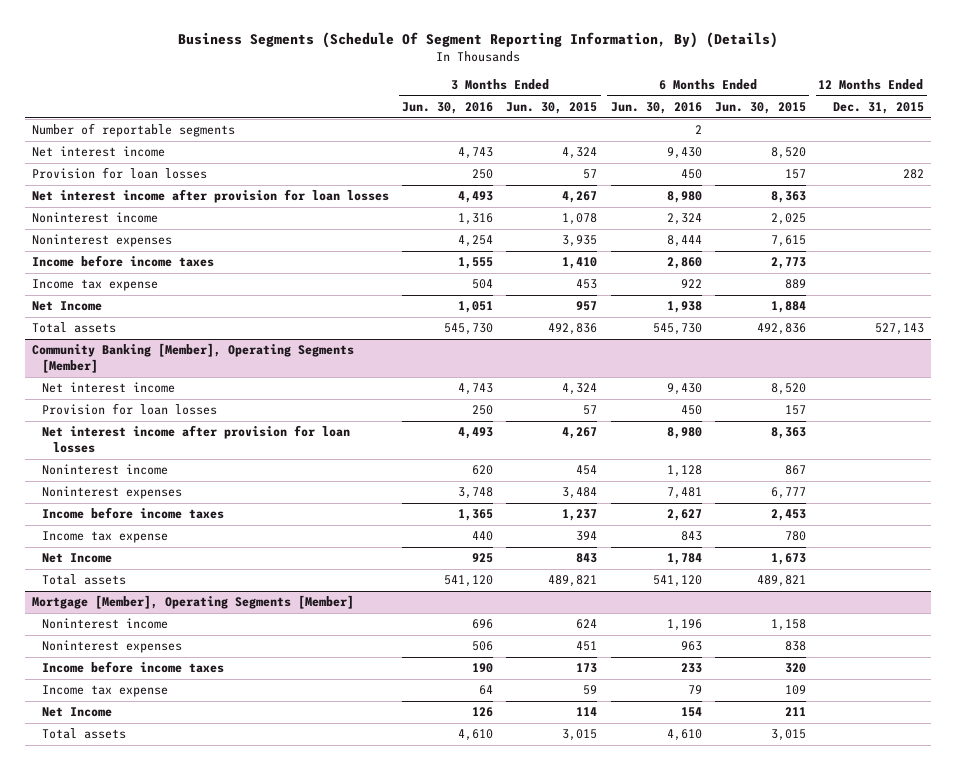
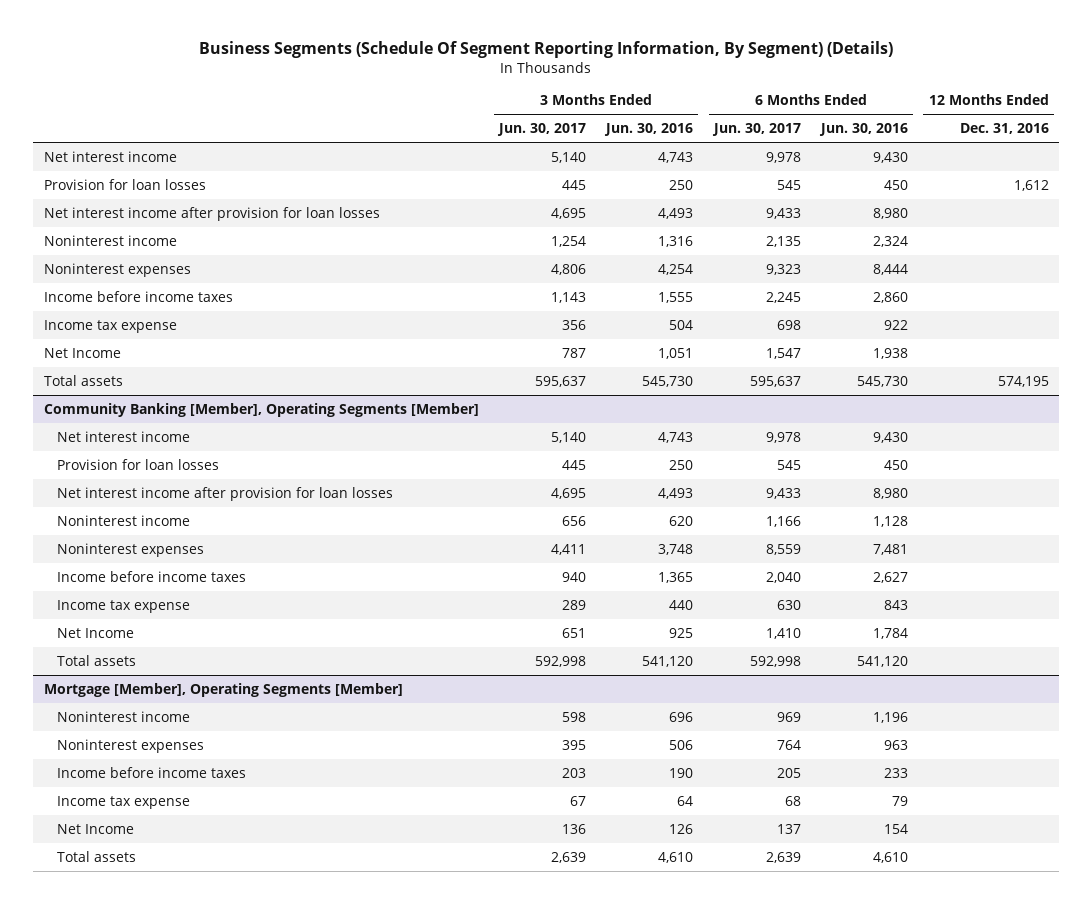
- Business Segments (Schedule Of Segment Reporting Information, By) (Details)
+ Business Segments (Schedule Of Segment Reporting Information, By Segment) (Details)
- | 3 Months Ended Jun. 30, 2016 | 3 Months Ended Jun. 30, 2015 | 6 Months Ended Jun. 30, 2016 | 6 Months Ended Jun. 30, 2015 | 12 Months Ended Dec. 31, 2015
+ | 3 Months Ended Jun. 30, 2017 | 3 Months Ended Jun. 30, 2016 | 6 Months Ended Jun. 30, 2017 | 6 Months Ended Jun. 30, 2016 | 12 Months Ended Dec. 31, 2016
- Number of reportable segments | | | 2 | |

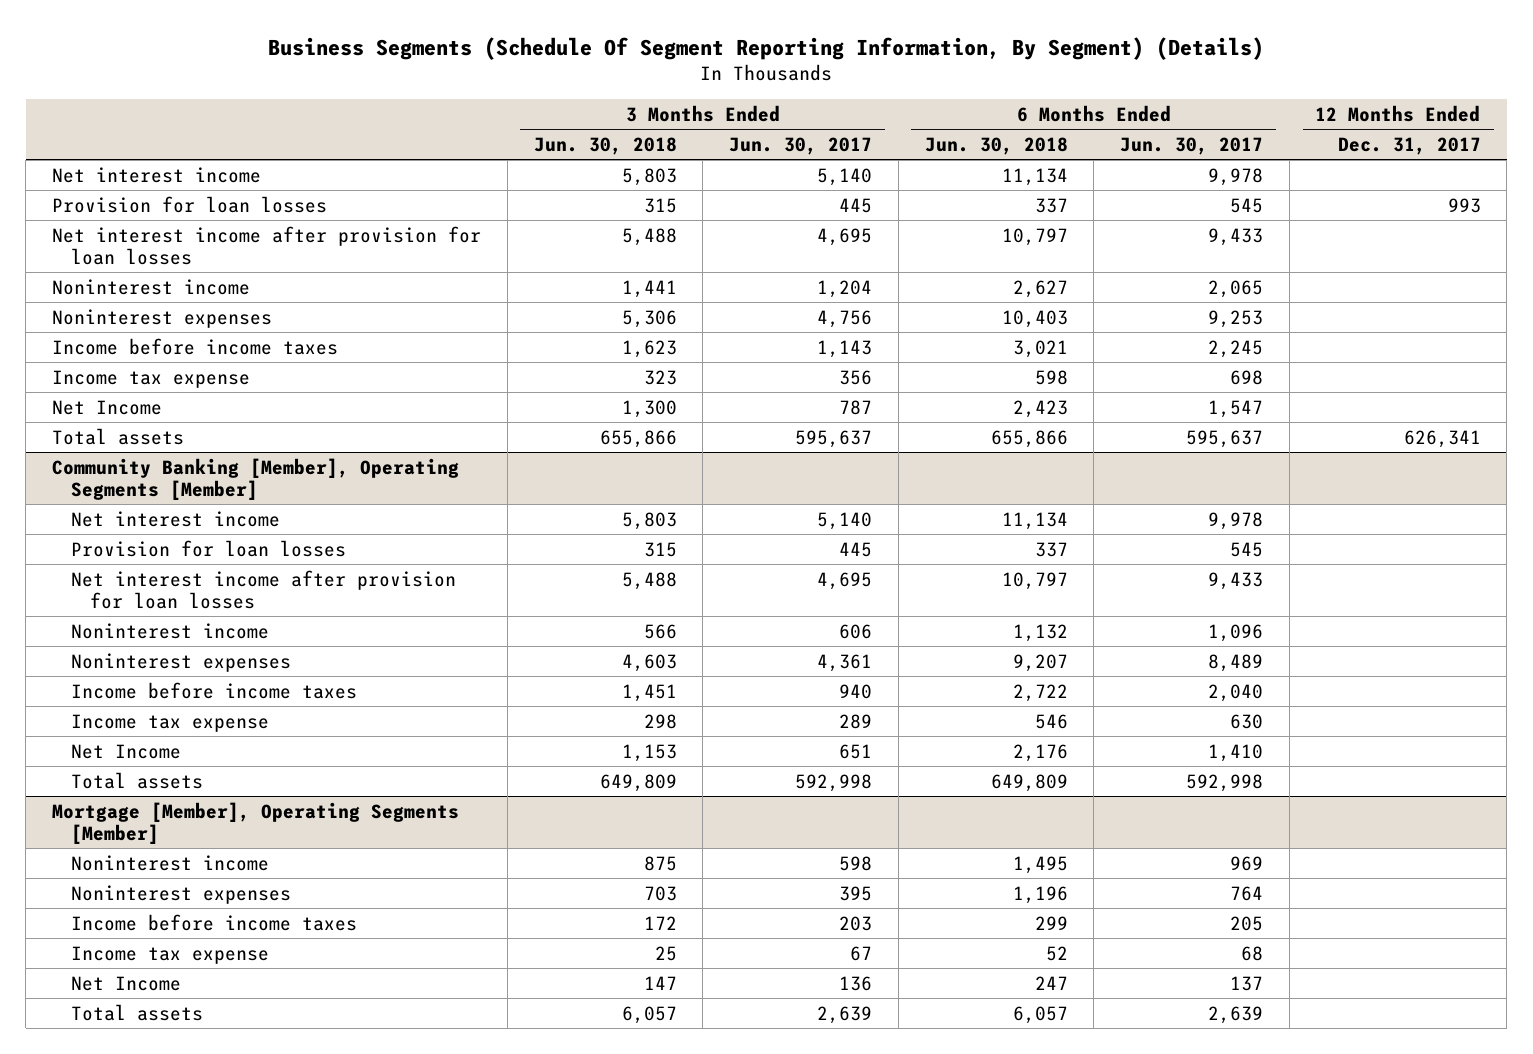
- | 3 Months Ended Jun. 30, 2017 | 3 Months Ended Jun. 30, 2016 | 6 Months Ended Jun. 30, 2017 | 6 Months Ended Jun. 30, 2016 | 12 Months Ended Dec. 31, 2016
+ | 3 Months Ended Jun. 30, 2018 | 3 Months Ended Jun. 30, 2017 | 6 Months Ended Jun. 30, 2018 | 6 Months Ended Jun. 30, 2017 | 12 Months Ended Dec. 31, 2017
- Noninterest income | 1,254 | 1,316 | 2,135 | 2,324 |
- Noninterest expenses | 4,806 | 4,254 | 9,323 | 8,444 |
+ Noninterest income | 1,441 | 1,204 | 2,627 | 2,065 |
+ Noninterest expenses | 5,306 | 4,756 | 10,403 | 9,253 |
@ Community Banking [Member], Operating Segments [Member]
- Noninterest income | 656 | 620 | 1,166 | 1,128 |
- Noninterest expenses | 4,411 | 3,748 | 8,559 | 7,481 |
+ Noninterest income | 566 | 606 | 1,132 | 1,096 |
+ Noninterest expenses | 4,603 | 4,361 | 9,207 | 8,489 |

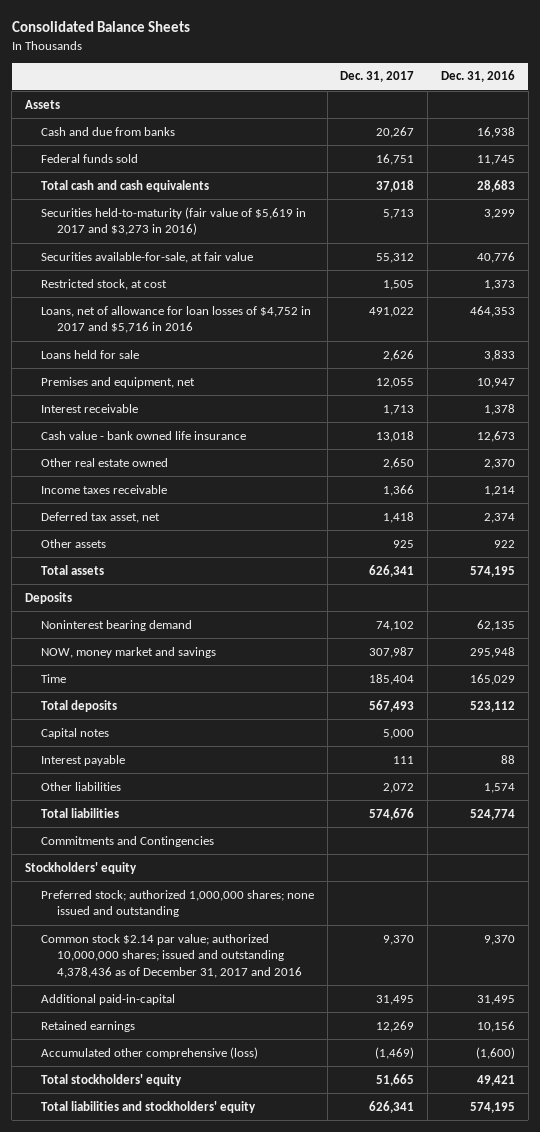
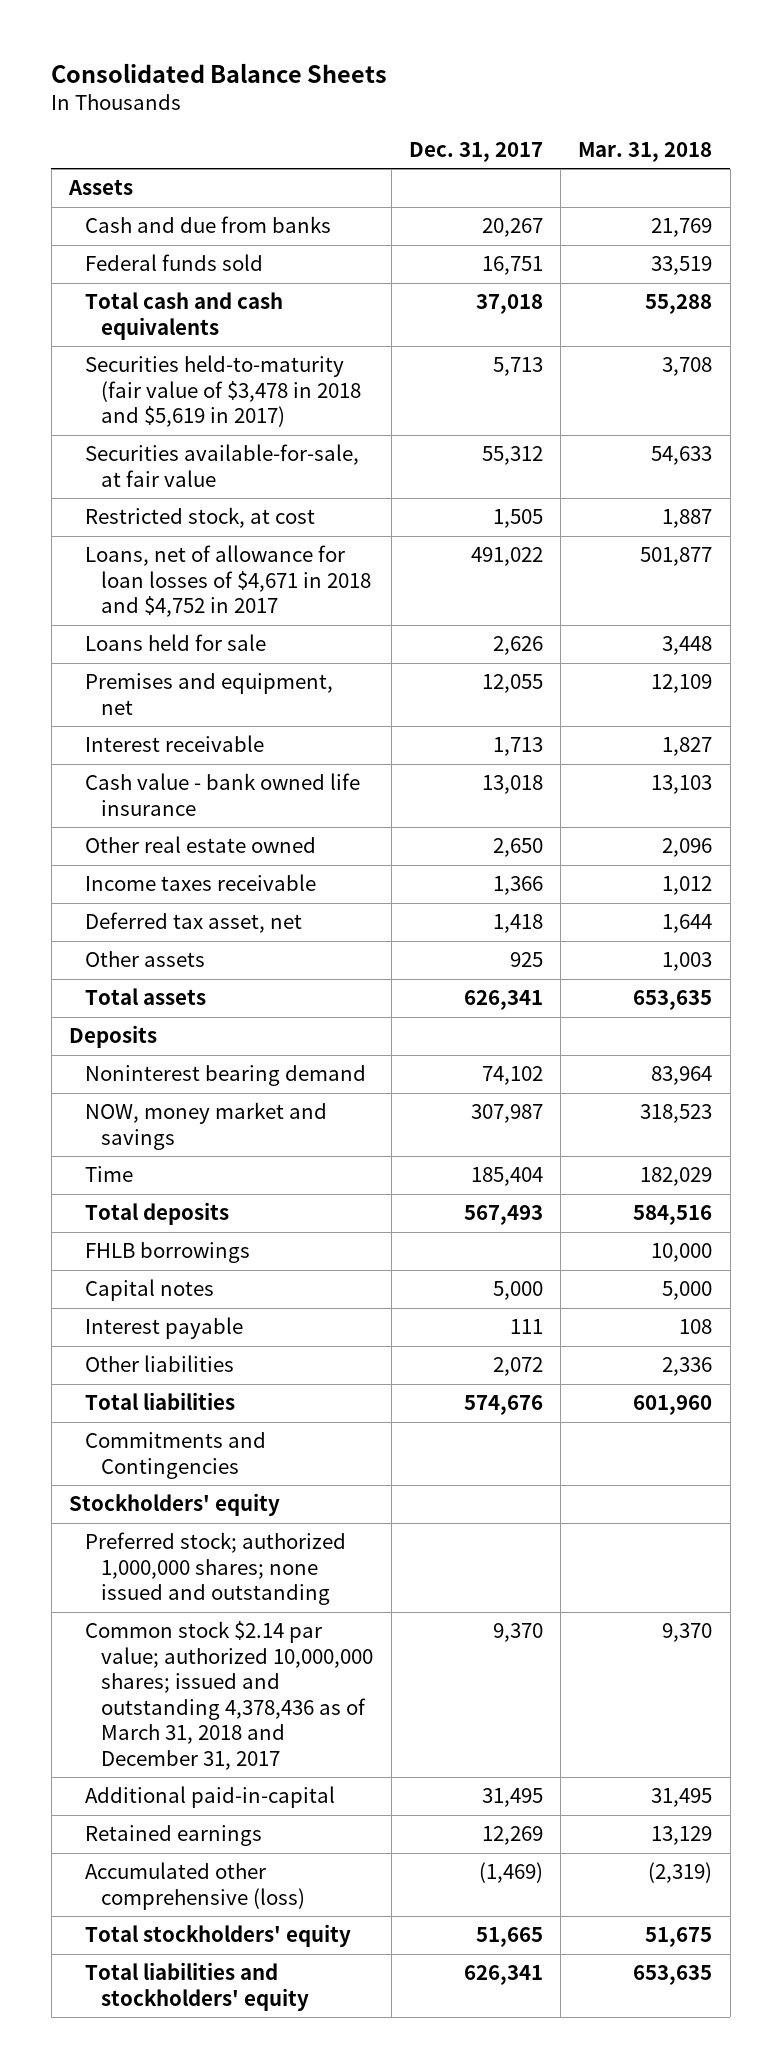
- | Dec. 31, 2017 | Dec. 31, 2016
+ | Dec. 31, 2017 | Mar. 31, 2018
- Securities held-to-maturity (fair value of $5,619 in 2017 and $3,273 in 2016) | 5,713 | 3,299
+ Securities held-to-maturity (fair value of $3,478 in 2018 and $5,619 in 2017) | 5,713 | 3,708
- Loans, net of allowance for loan losses of $4,752 in 2017 and $5,716 in 2016 | 491,022 | 464,353
+ Loans, net of allowance for loan losses of $4,671 in 2018 and $4,752 in 2017 | 491,022 | 501,877
+ FHLB borrowings | | 10,000
- Common stock $2.14 par value; authorized 10,000,000 shares; issued and outstanding 4,378,436 as of December 31, 2017 and 2016 | 9,370 | 9,370
+ Common stock $2.14 par value; authorized 10,000,000 shares; issued and outstanding 4,378,436 as of March 31, 2018 and December 31, 2017 | 9,370 | 9,370

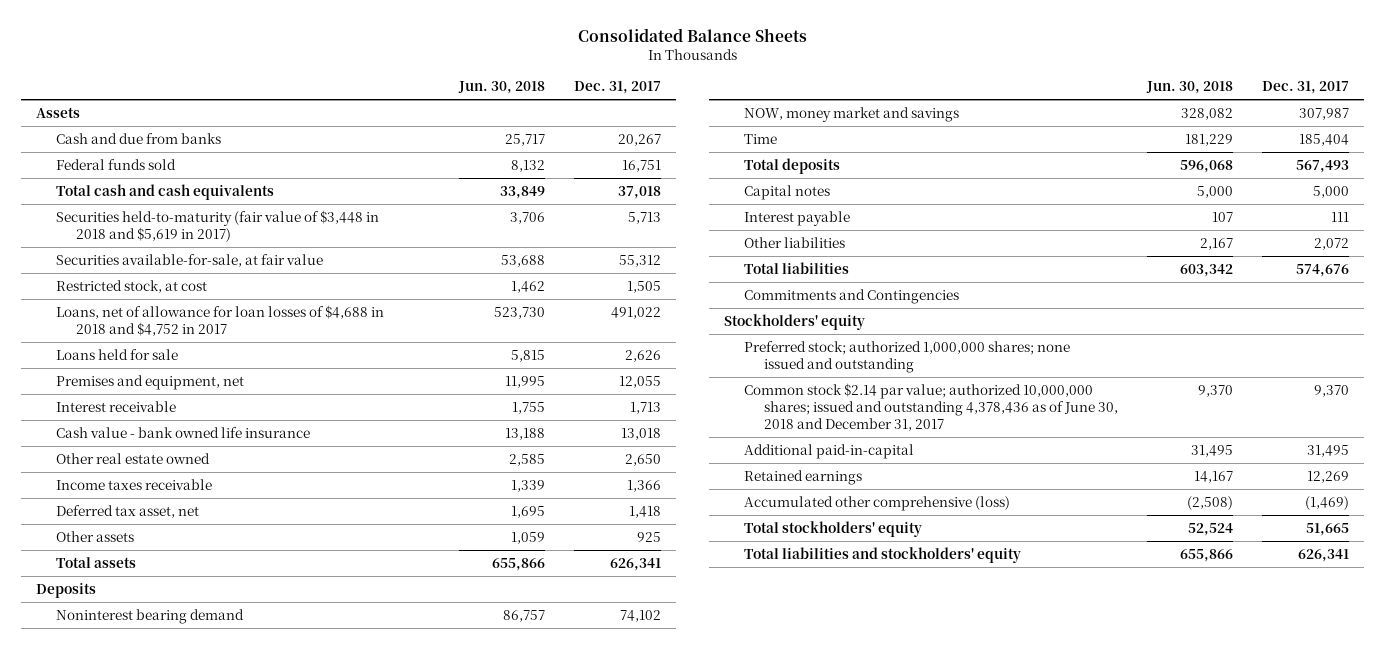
- | Dec. 31, 2017 | Mar. 31, 2018
+ | Jun. 30, 2018 | Dec. 31, 2017
- Securities held-to-maturity (fair value of $3,478 in 2018 and $5,619 in 2017) | 5,713 | 3,708
+ Securities held-to-maturity (fair value of $3,448 in 2018 and $5,619 in 2017) | 3,706 | 5,713
- Loans, net of allowance for loan losses of $4,671 in 2018 and $4,752 in 2017 | 491,022 | 501,877
+ Loans, net of allowance for loan losses of $4,688 in 2018 and $4,752 in 2017 | 523,730 | 491,022
- FHLB borrowings | | 10,000
- Common stock $2.14 par value; authorized 10,000,000 shares; issued and outstanding 4,378,436 as of March 31, 2018 and December 31, 2017 | 9,370 | 9,370
+ Common stock $2.14 par value; authorized 10,000,000 shares; issued and outstanding 4,378,436 as of June 30, 2018 and December 31, 2017 | 9,370 | 9,370

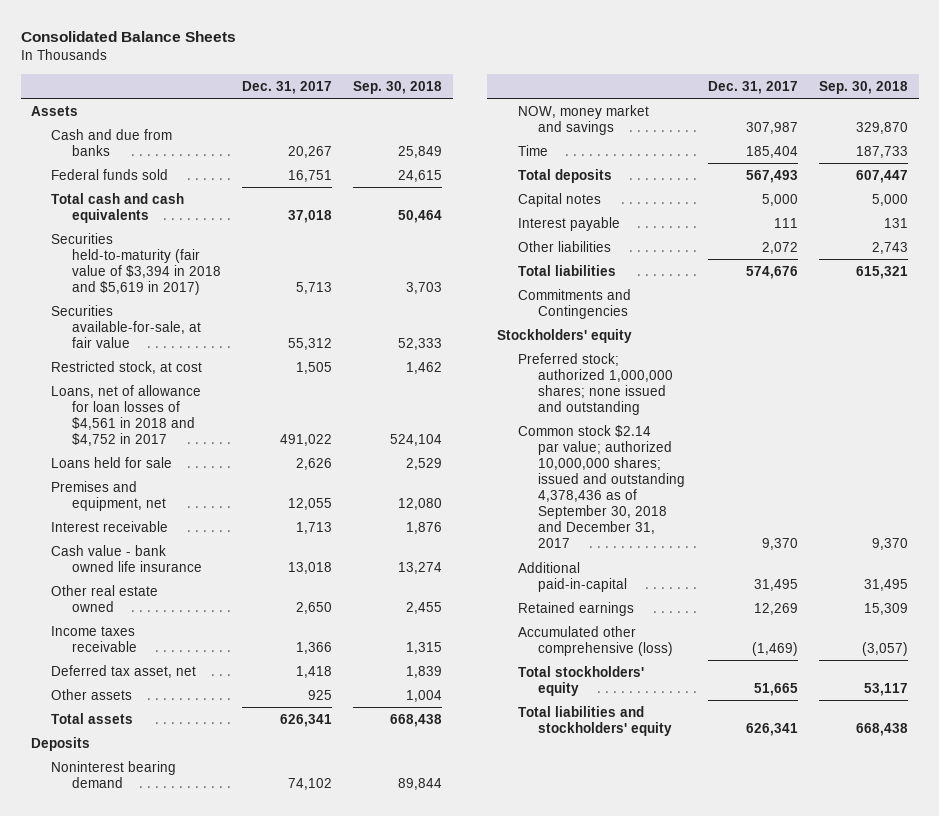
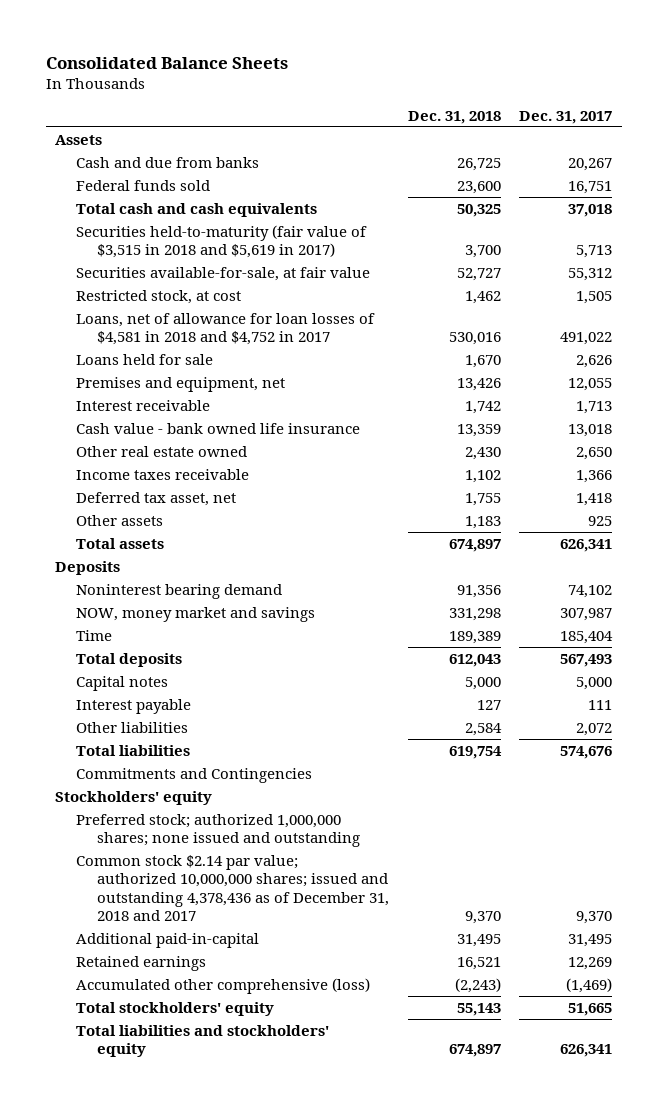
- | Dec. 31, 2017 | Sep. 30, 2018
+ | Dec. 31, 2018 | Dec. 31, 2017
- Securities held-to-maturity (fair value of $3,394 in 2018 and $5,619 in 2017) | 5,713 | 3,703
+ Securities held-to-maturity (fair value of $3,515 in 2018 and $5,619 in 2017) | 3,700 | 5,713
- Loans, net of allowance for loan losses of $4,561 in 2018 and $4,752 in 2017 | 491,022 | 524,104
+ Loans, net of allowance for loan losses of $4,581 in 2018 and $4,752 in 2017 | 530,016 | 491,022
- Common stock $2.14 par value; authorized 10,000,000 shares; issued and outstanding 4,378,436 as of September 30, 2018 and December 31, 2017 | 9,370 | 9,370
+ Common stock $2.14 par value; authorized 10,000,000 shares; issued and outstanding 4,378,436 as of December 31, 2018 and 2017 | 9,370 | 9,370

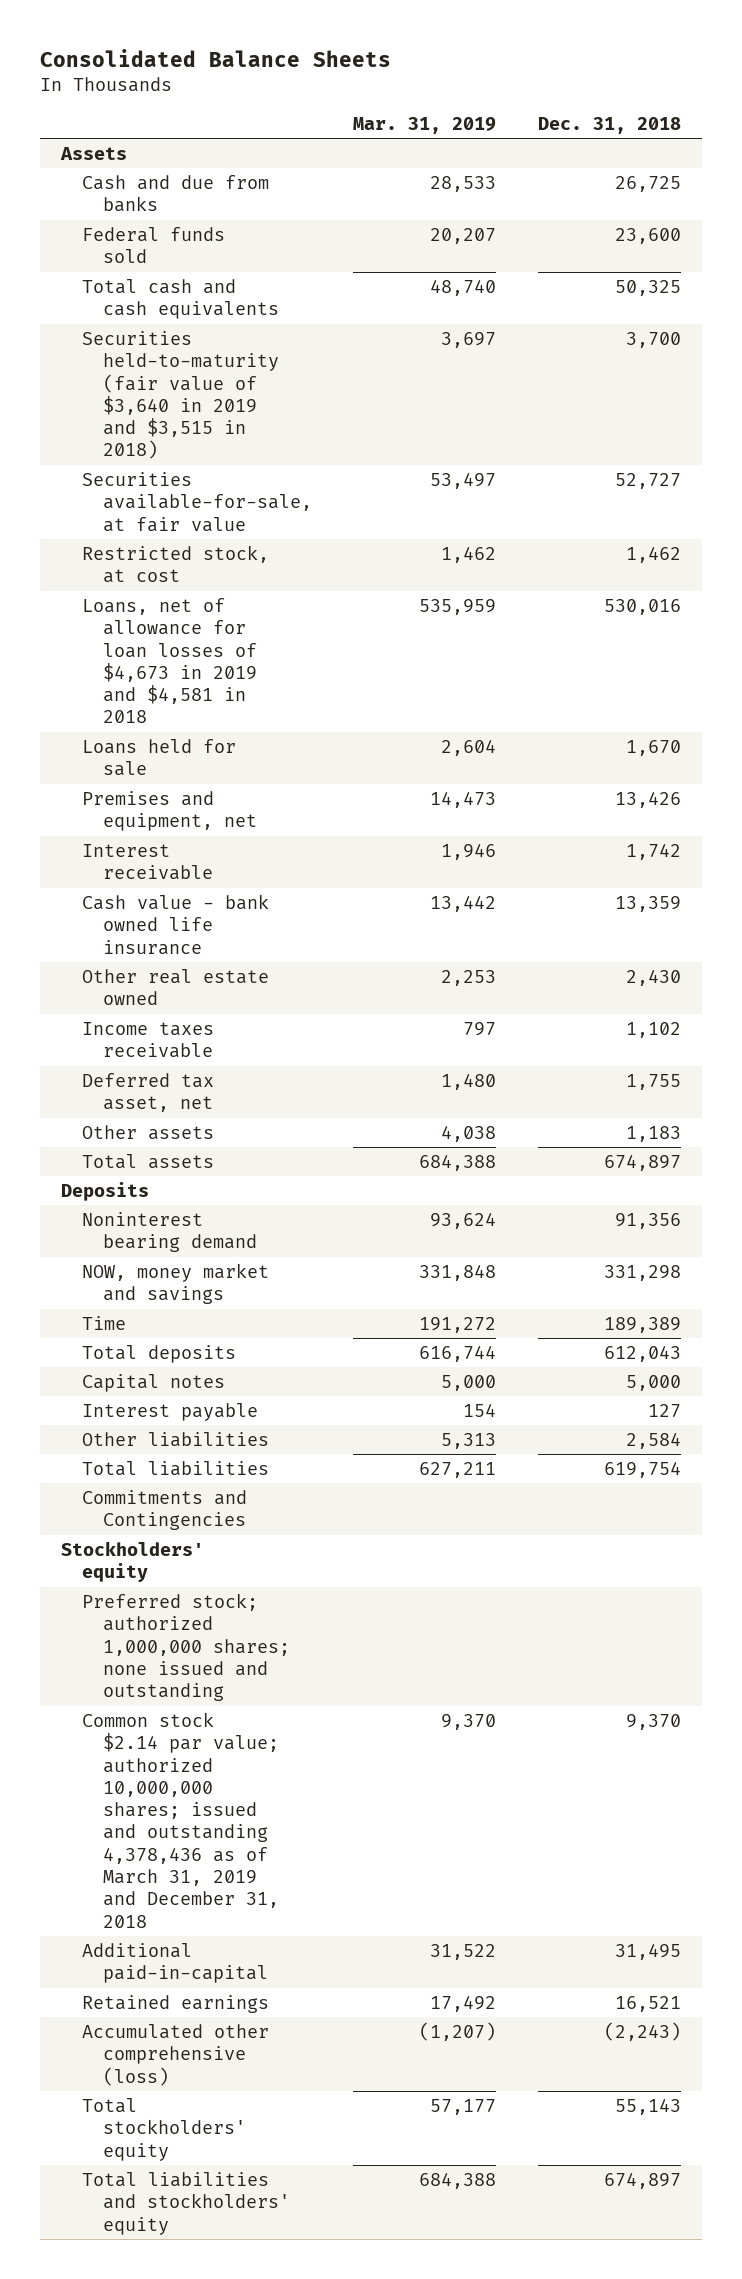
- | Dec. 31, 2018 | Dec. 31, 2017
+ | Mar. 31, 2019 | Dec. 31, 2018
- Securities held-to-maturity (fair value of $3,515 in 2018 and $5,619 in 2017) | 3,700 | 5,713
+ Securities held-to-maturity (fair value of $3,640 in 2019 and $3,515 in 2018) | 3,697 | 3,700
- Loans, net of allowance for loan losses of $4,581 in 2018 and $4,752 in 2017 | 530,016 | 491,022
+ Loans, net of allowance for loan losses of $4,673 in 2019 and $4,581 in 2018 | 535,959 | 530,016
- Common stock $2.14 par value; authorized 10,000,000 shares; issued and outstanding 4,378,436 as of December 31, 2018 and 2017 | 9,370 | 9,370
+ Common stock $2.14 par value; authorized 10,000,000 shares; issued and outstanding 4,378,436 as of March 31, 2019 and December 31, 2018 | 9,370 | 9,370

